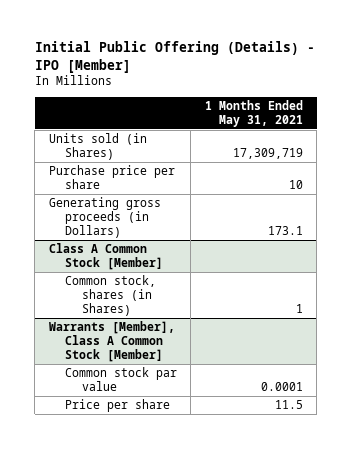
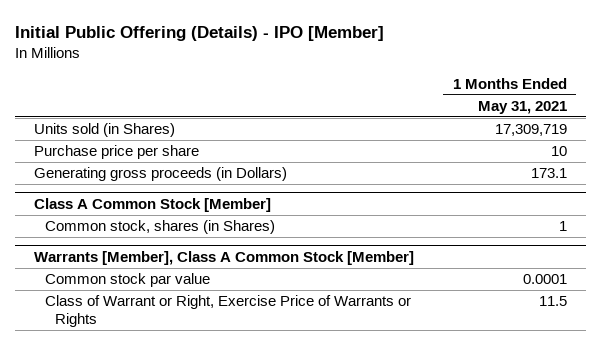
@ Warrants [Member], Class A Common Stock [Member]
- Price per share | 11.5
+ Class of Warrant or Right, Exercise Price of Warrants or Rights | 11.5

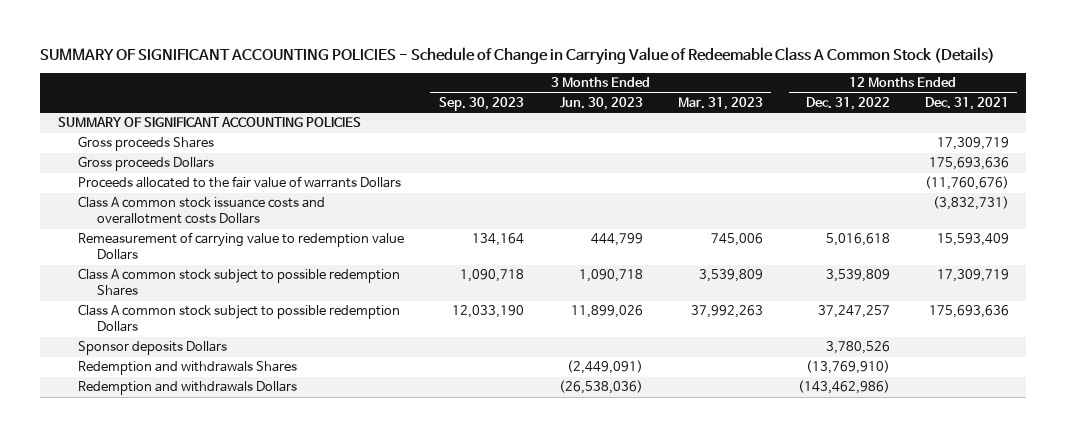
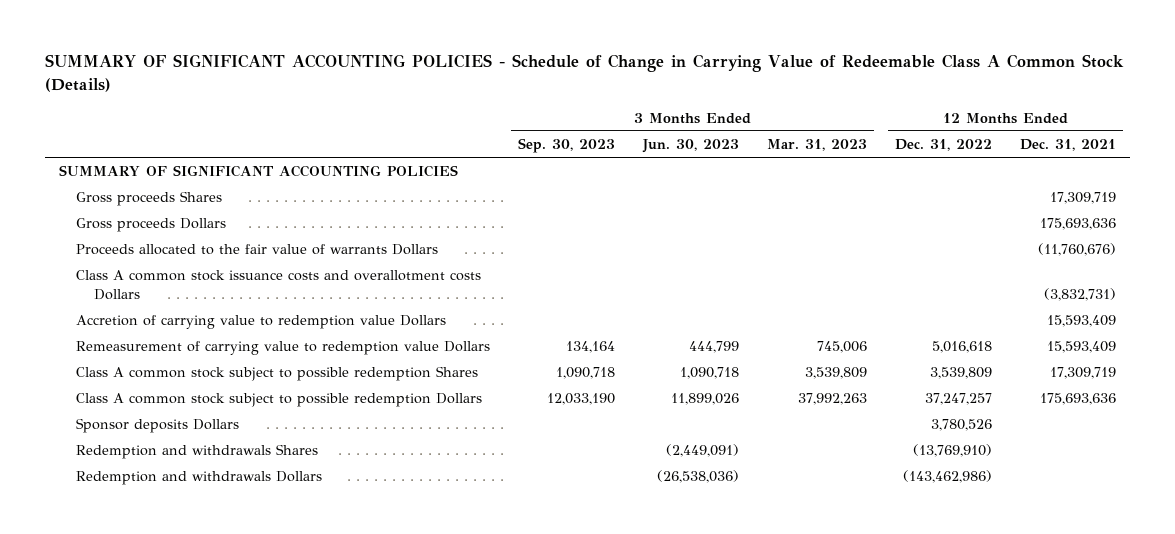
+ Accretion of carrying value to redemption value Dollars | | | | | 15,593,409

